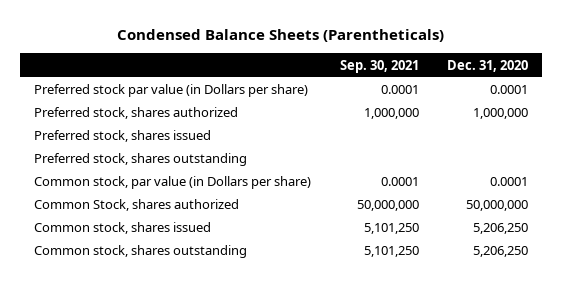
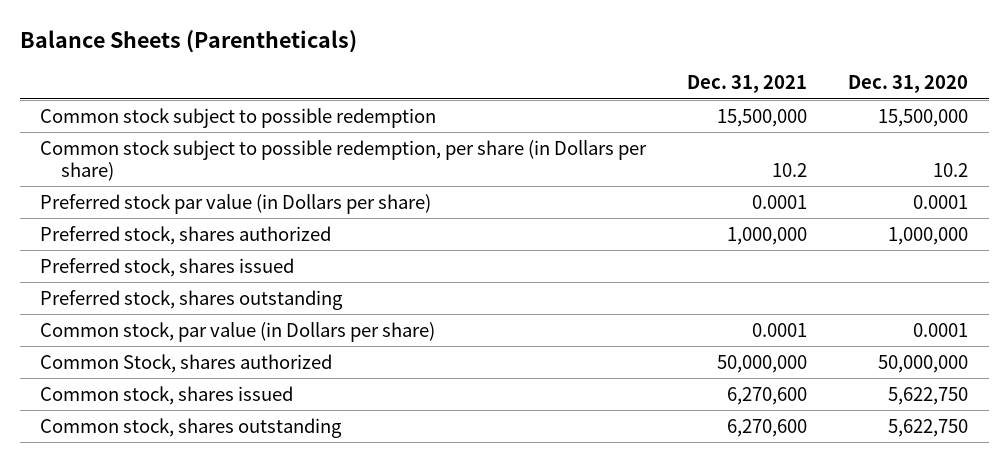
- Condensed Balance Sheets (Parentheticals)
+ Balance Sheets (Parentheticals)
- | Sep. 30, 2021 | Dec. 31, 2020
+ | Dec. 31, 2021 | Dec. 31, 2020
+ Common stock subject to possible redemption | 15,500,000 | 15,500,000
+ Common stock subject to possible redemption, per share (in Dollars per share) | 10.2 | 10.2
- Common stock, shares issued | 5,101,250 | 5,206,250
- Common stock, shares outstanding | 5,101,250 | 5,206,250
+ Common stock, shares issued | 6,270,600 | 5,622,750
+ Common stock, shares outstanding | 6,270,600 | 5,622,750

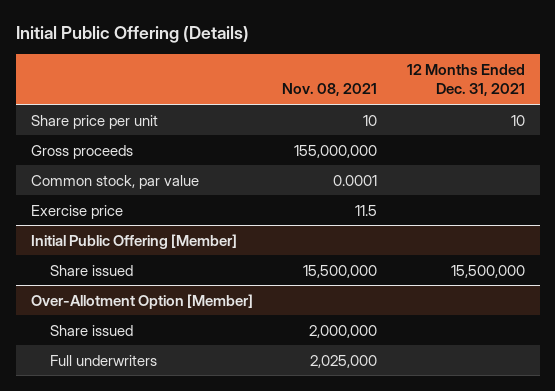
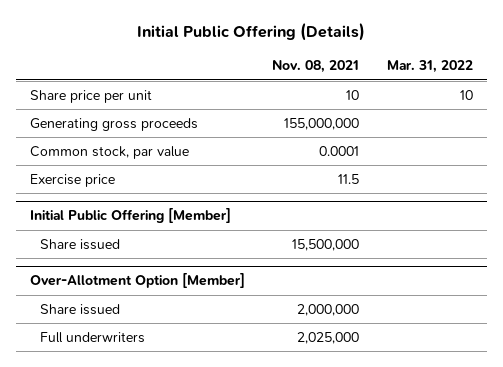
- | Nov. 08, 2021 | 12 Months Ended Dec. 31, 2021
+ | Nov. 08, 2021 | Mar. 31, 2022
- Gross proceeds | 155,000,000 |
+ Generating gross proceeds | 155,000,000 |

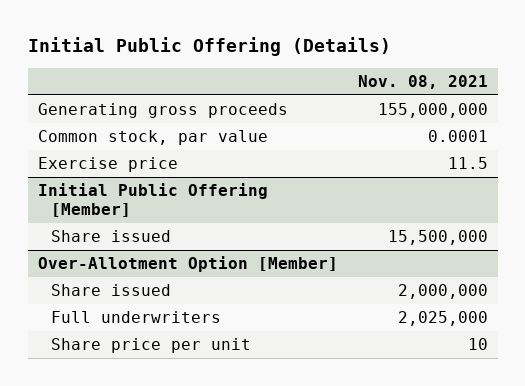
- | Nov. 08, 2021 | Mar. 31, 2022
+ | Nov. 08, 2021
- Share price per unit | 10 | 10
@ Over-Allotment Option [Member]
+ Share price per unit | 10

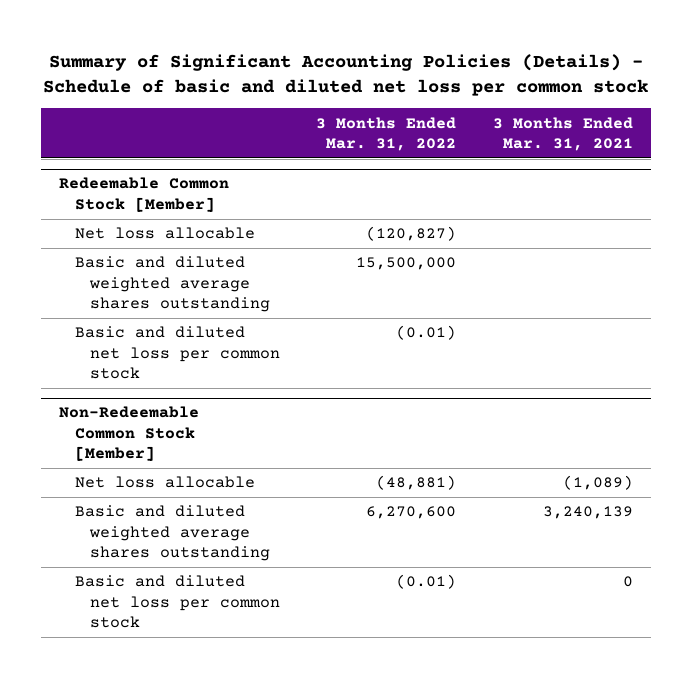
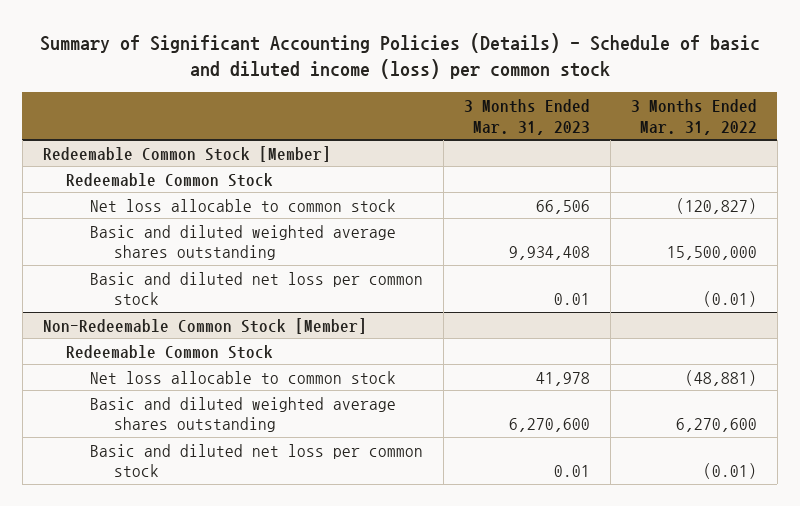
- Summary of Significant Accounting Policies (Details) - Schedule of basic and diluted net loss per common stock
+ Summary of Significant Accounting Policies (Details) - Schedule of basic and diluted income (loss) per common stock
- | 3 Months Ended Mar. 31, 2022 | 3 Months Ended Mar. 31, 2021
+ | 3 Months Ended Mar. 31, 2023 | 3 Months Ended Mar. 31, 2022
@ Redeemable Common Stock [Member]
- Net loss allocable | (120,827) |
+ Redeemable Common Stock
+ Net loss allocable to common stock | 66,506 | (120,827)
@ Non-Redeemable Common Stock [Member]
- Net loss allocable | (48,881) | (1,089)
+ Redeemable Common Stock
+ Net loss allocable to common stock | 41,978 | (48,881)

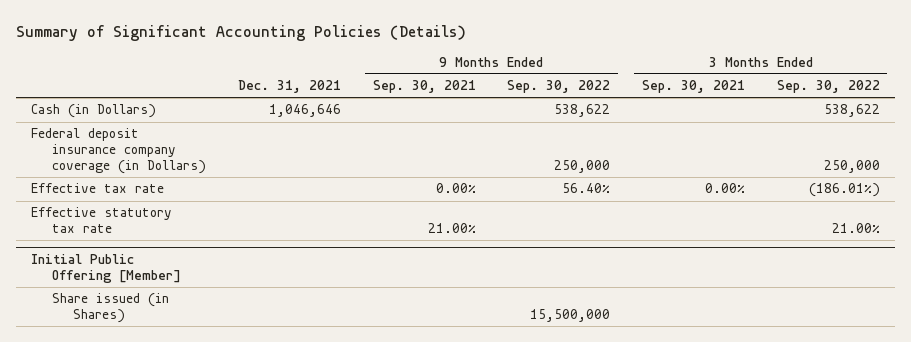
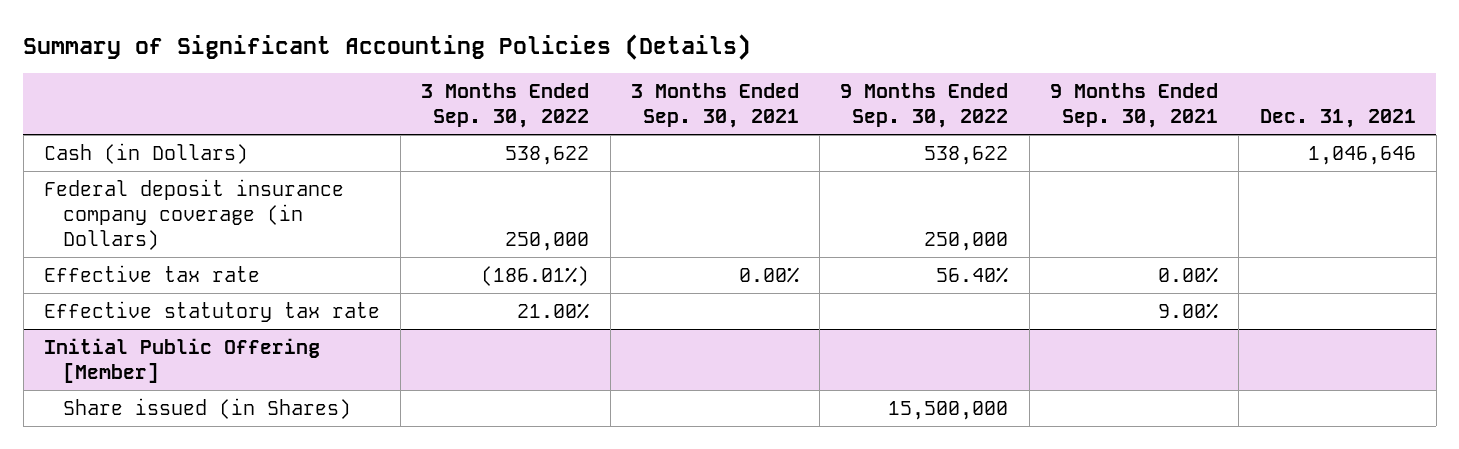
- | Dec. 31, 2021 | 9 Months Ended Sep. 30, 2021 | 9 Months Ended Sep. 30, 2022 | 3 Months Ended Sep. 30, 2021 | 3 Months Ended Sep. 30, 2022
+ | 3 Months Ended Sep. 30, 2022 | 3 Months Ended Sep. 30, 2021 | 9 Months Ended Sep. 30, 2022 | 9 Months Ended Sep. 30, 2021 | Dec. 31, 2021
- Effective statutory tax rate | | 21.00% | | | 21.00%
+ Effective statutory tax rate | 21.00% | | | 9.00% |

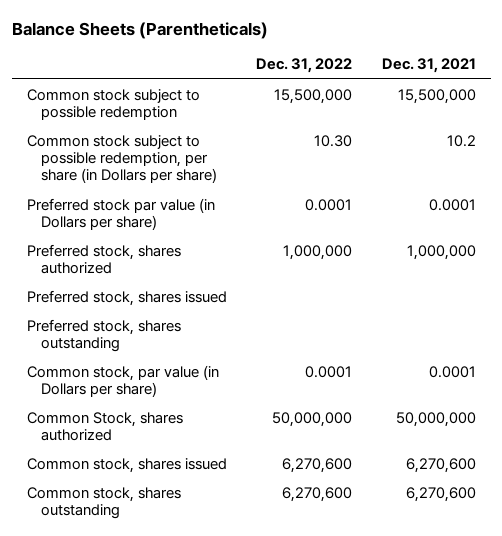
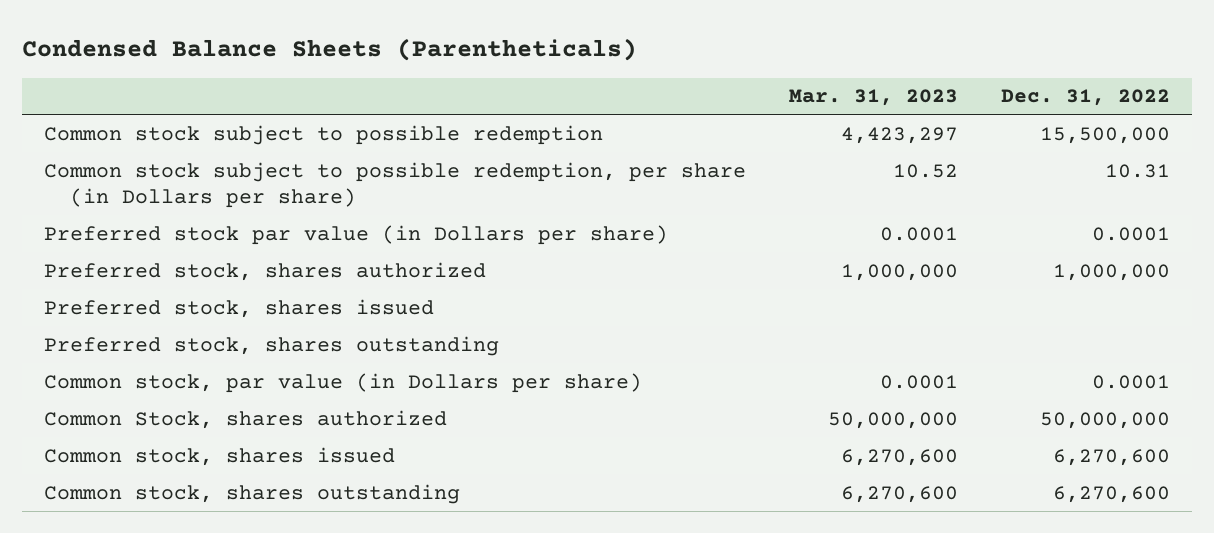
- Balance Sheets (Parentheticals)
+ Condensed Balance Sheets (Parentheticals)
- | Dec. 31, 2022 | Dec. 31, 2021
+ | Mar. 31, 2023 | Dec. 31, 2022
- Common stock subject to possible redemption, per share (in Dollars per share) | 10.30 | 10.2
+ Common stock subject to possible redemption, per share (in Dollars per share) | 10.52 | 10.31

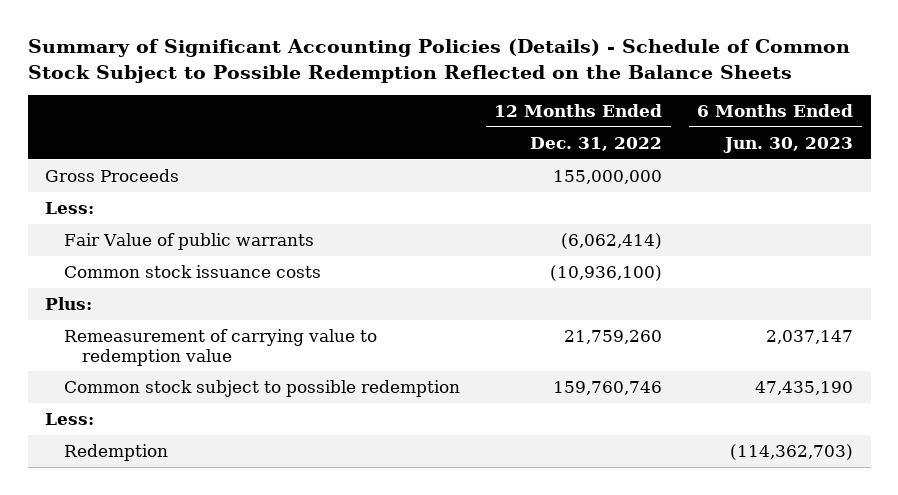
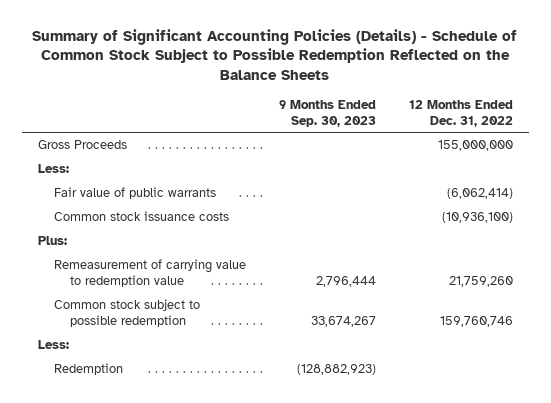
- | 12 Months Ended Dec. 31, 2022 | 6 Months Ended Jun. 30, 2023
+ | 9 Months Ended Sep. 30, 2023 | 12 Months Ended Dec. 31, 2022
- Fair Value of public warrants | (6,062,414) |
+ Fair value of public warrants | | (6,062,414)

